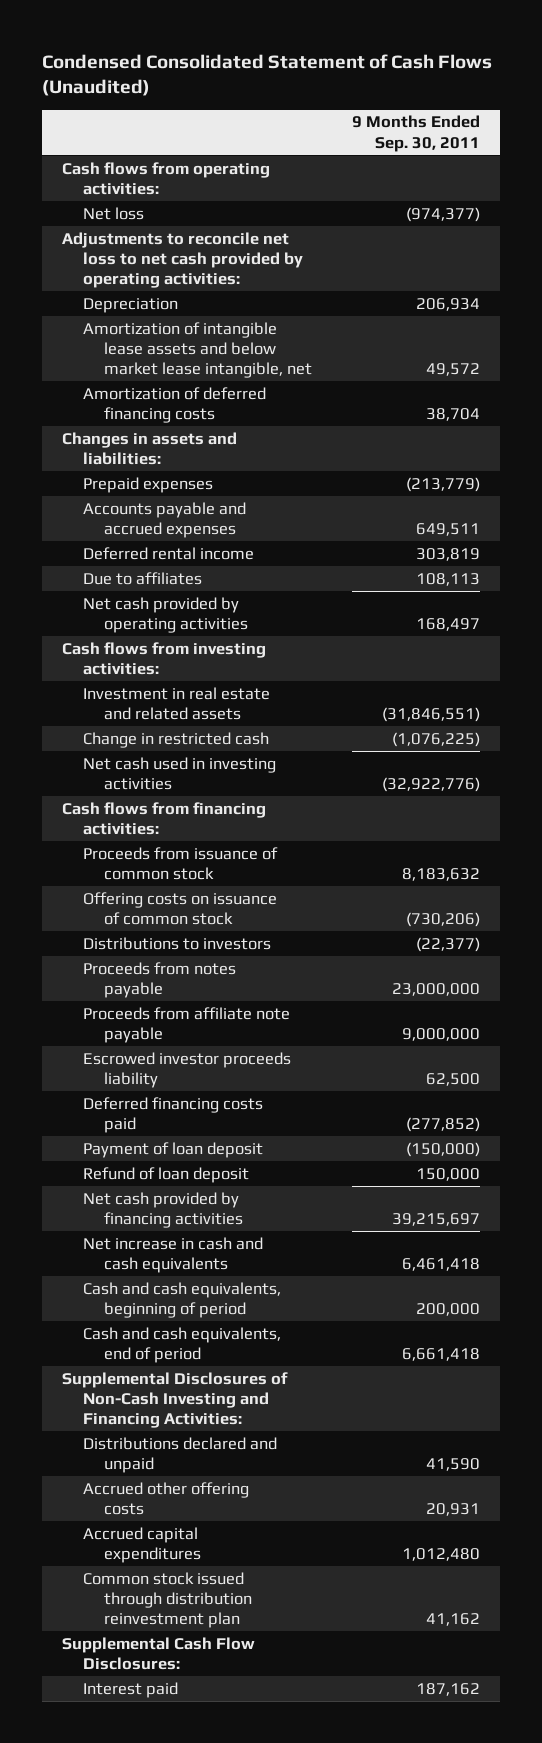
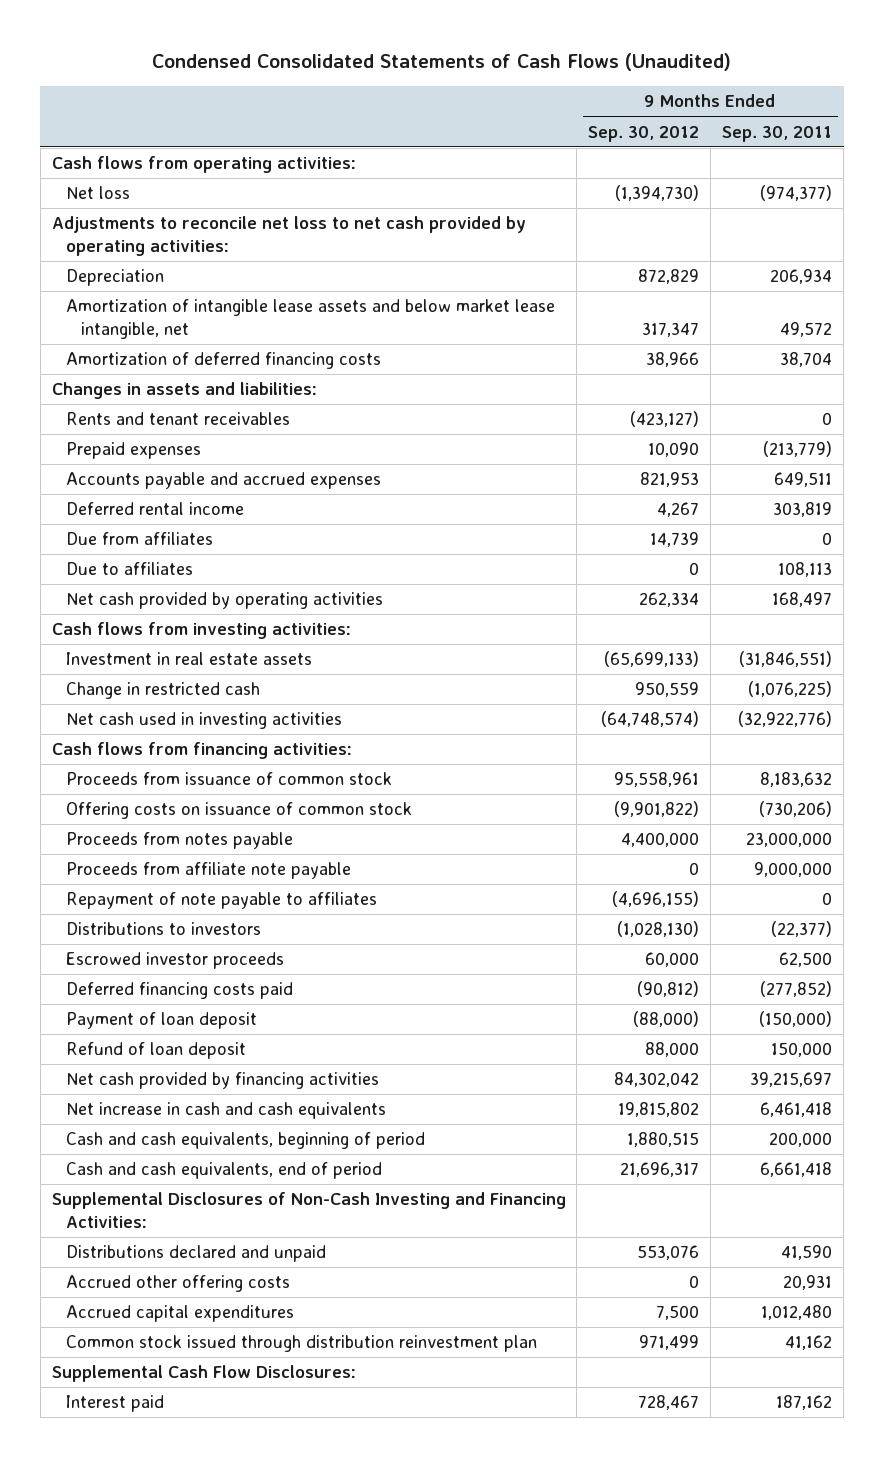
- Condensed Consolidated Statement of Cash Flows (Unaudited)
+ Condensed Consolidated Statements of Cash Flows (Unaudited)
- | 9 Months Ended Sep. 30, 2011
+ | 9 Months Ended Sep. 30, 2012 | 9 Months Ended Sep. 30, 2011
+ Rents and tenant receivables | (423,127) | 0
+ Due from affiliates | 14,739 | 0
- Investment in real estate and related assets | (31,846,551)
+ Investment in real estate assets | (65,699,133) | (31,846,551)
- Escrowed investor proceeds liability | 62,500
+ Repayment of note payable to affiliates | (4,696,155) | 0
moved down: Distributions to investors | (1,028,130) | (22,377)
+ Escrowed investor proceeds | 60,000 | 62,500

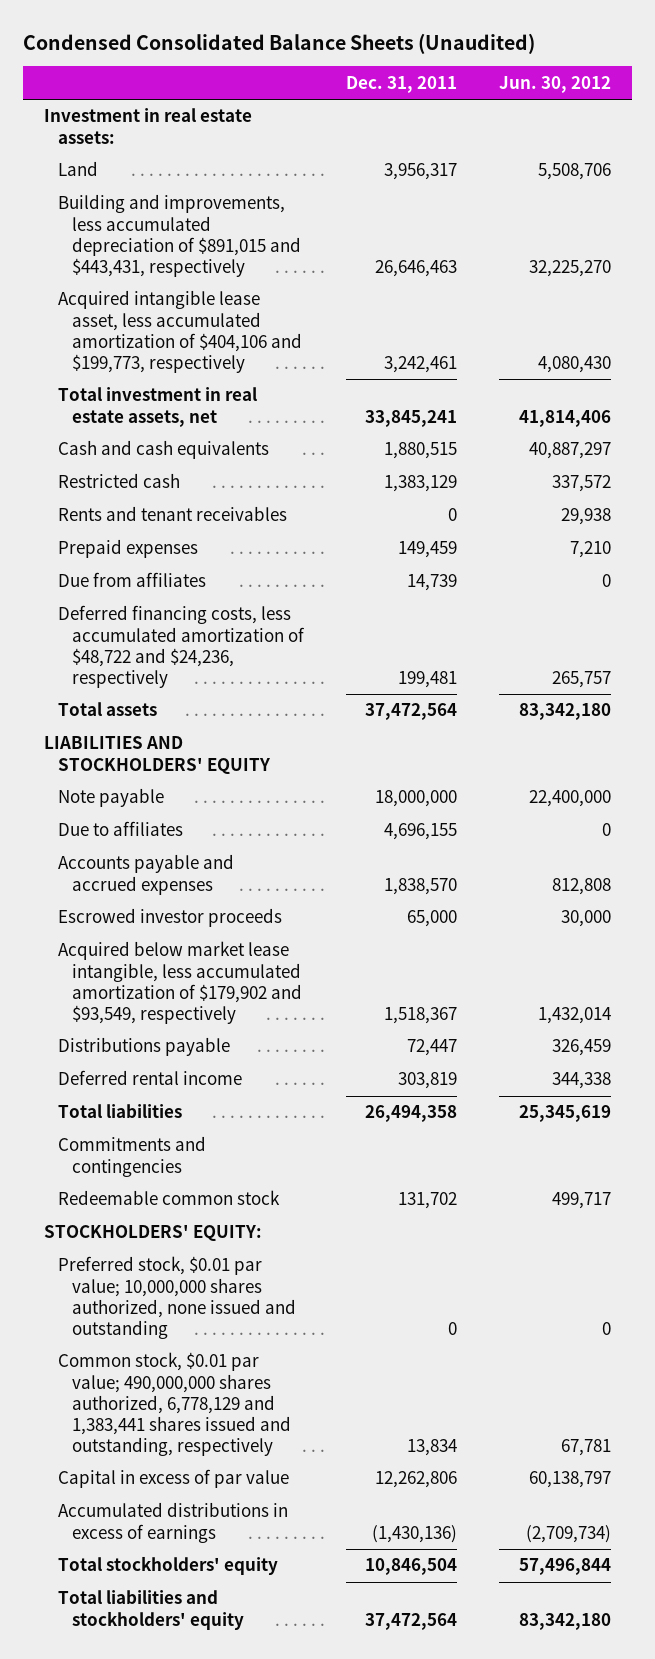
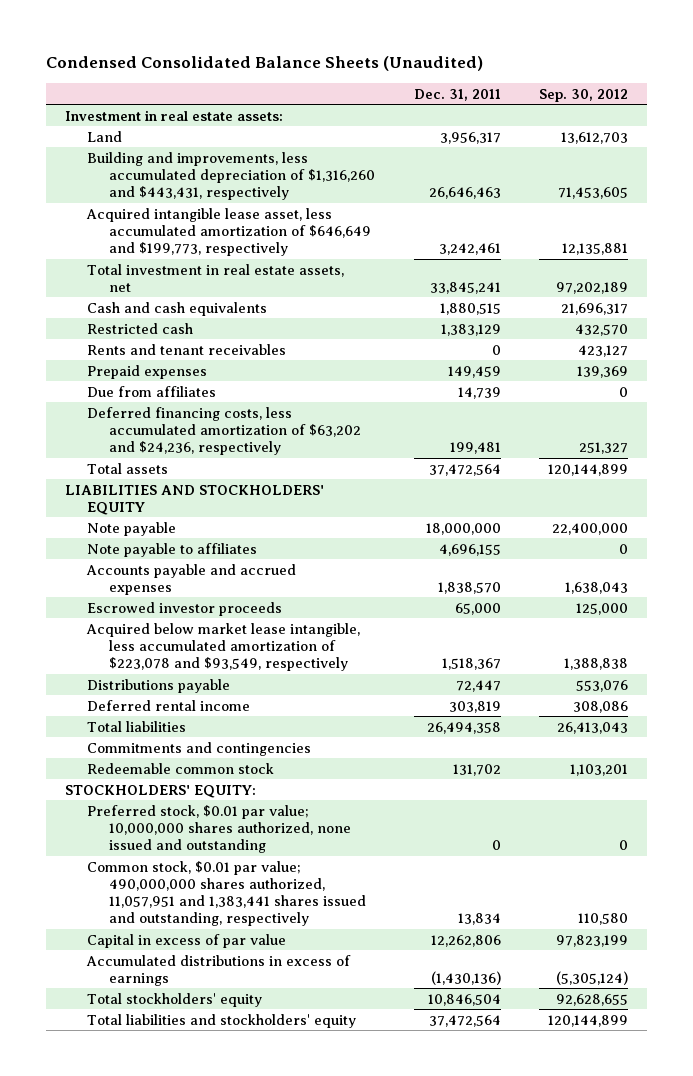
- | Dec. 31, 2011 | Jun. 30, 2012
+ | Dec. 31, 2011 | Sep. 30, 2012
- Building and improvements, less accumulated depreciation of $891,015 and $443,431, respectively | 26,646,463 | 32,225,270
- Acquired intangible lease asset, less accumulated amortization of $404,106 and $199,773, respectively | 3,242,461 | 4,080,430
+ Building and improvements, less accumulated depreciation of $1,316,260 and $443,431, respectively | 26,646,463 | 71,453,605
+ Acquired intangible lease asset, less accumulated amortization of $646,649 and $199,773, respectively | 3,242,461 | 12,135,881
- Deferred financing costs, less accumulated amortization of $48,722 and $24,236, respectively | 199,481 | 265,757
+ Deferred financing costs, less accumulated amortization of $63,202 and $24,236, respectively | 199,481 | 251,327
- Due to affiliates | 4,696,155 | 0
+ Note payable to affiliates | 4,696,155 | 0
- Acquired below market lease intangible, less accumulated amortization of $179,902 and $93,549, respectively | 1,518,367 | 1,432,014
+ Acquired below market lease intangible, less accumulated amortization of $223,078 and $93,549, respectively | 1,518,367 | 1,388,838
- Common stock, $0.01 par value; 490,000,000 shares authorized, 6,778,129 and 1,383,441 shares issued and outstanding, respectively | 13,834 | 67,781
+ Common stock, $0.01 par value; 490,000,000 shares authorized, 11,057,951 and 1,383,441 shares issued and outstanding, respectively | 13,834 | 110,580

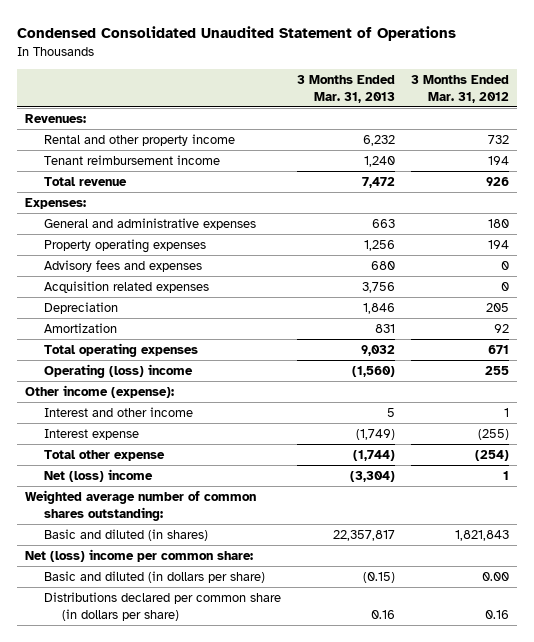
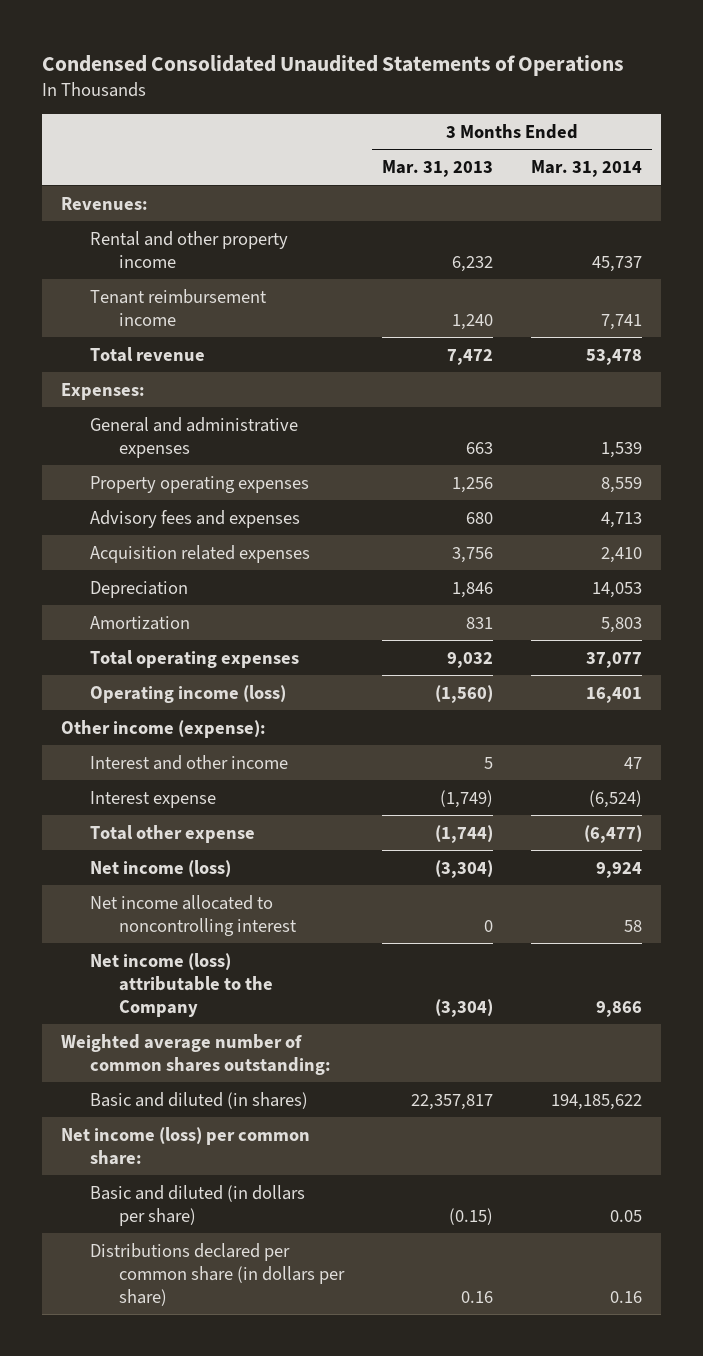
- Condensed Consolidated Unaudited Statement of Operations
+ Condensed Consolidated Unaudited Statements of Operations
- | 3 Months Ended Mar. 31, 2013 | 3 Months Ended Mar. 31, 2012
+ | 3 Months Ended Mar. 31, 2013 | 3 Months Ended Mar. 31, 2014
- Operating (loss) income | (1,560) | 255
+ Operating income (loss) | (1,560) | 16,401
- Net (loss) income | (3,304) | 1
+ Net income (loss) | (3,304) | 9,924
+ Net income allocated to noncontrolling interest | 0 | 58
+ Net income (loss) attributable to the Company | (3,304) | 9,866
- Net (loss) income per common share:
+ Net income (loss) per common share:

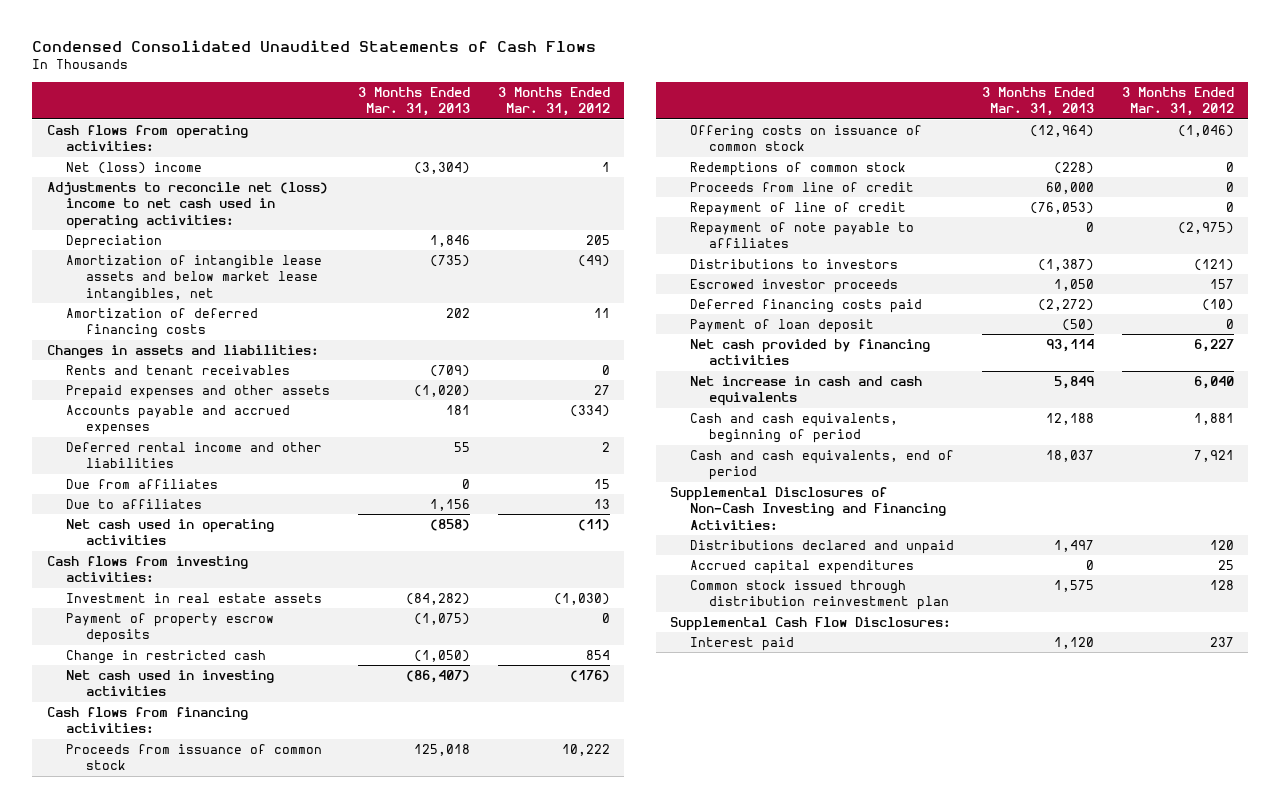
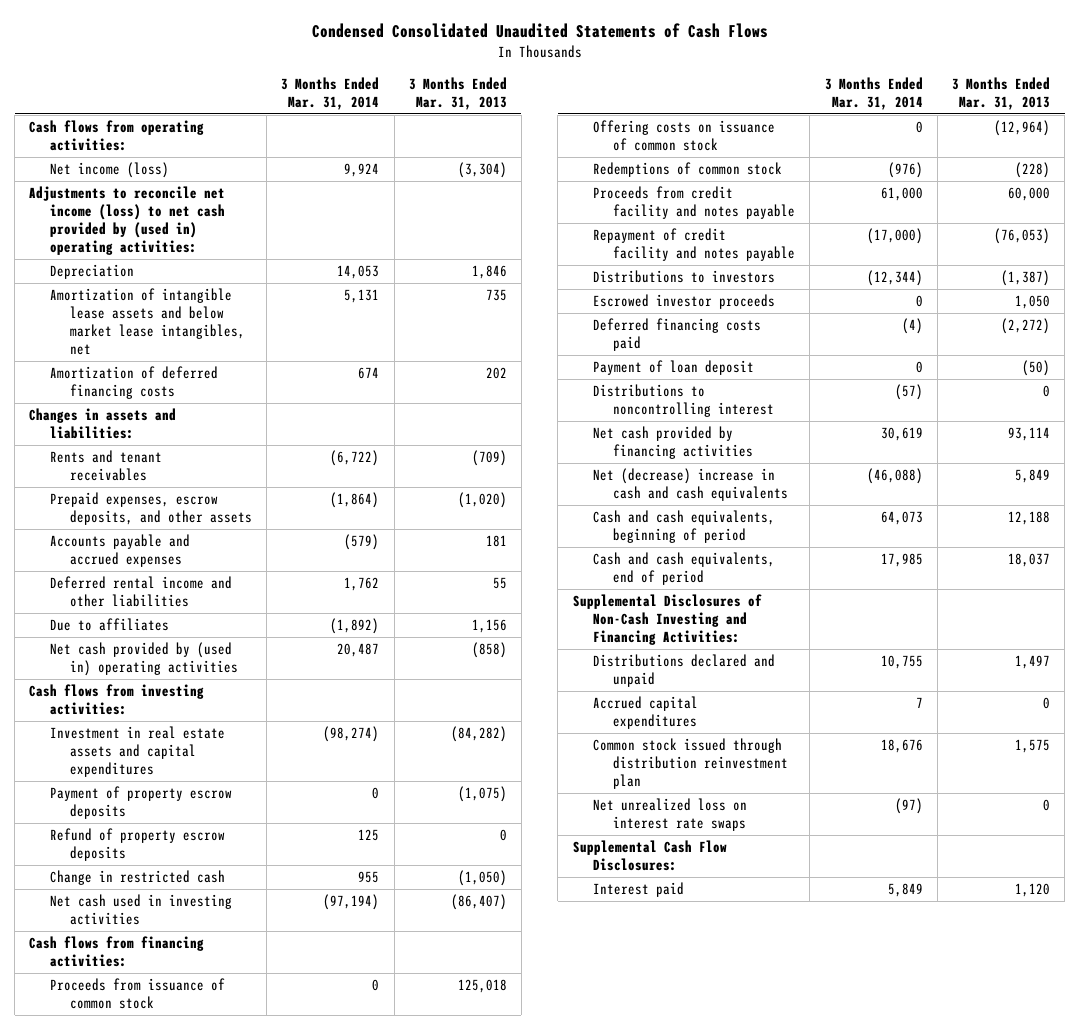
- | 3 Months Ended Mar. 31, 2013 | 3 Months Ended Mar. 31, 2012
+ | 3 Months Ended Mar. 31, 2014 | 3 Months Ended Mar. 31, 2013
- Net (loss) income | (3,304) | 1
- Adjustments to reconcile net (loss) income to net cash used in operating activities:
+ Net income (loss) | 9,924 | (3,304)
+ Adjustments to reconcile net income (loss) to net cash provided by (used in) operating activities:
- Amortization of intangible lease assets and below market lease intangibles, net | (735) | (49)
+ Amortization of intangible lease assets and below market lease intangibles, net | 5,131 | 735
- Prepaid expenses and other assets | (1,020) | 27
+ Prepaid expenses, escrow deposits, and other assets | (1,864) | (1,020)
- Due from affiliates | 0 | 15
- Net cash used in operating activities | (858) | (11)
+ Net cash provided by (used in) operating activities | 20,487 | (858)
- Investment in real estate assets | (84,282) | (1,030)
+ Investment in real estate assets and capital expenditures | (98,274) | (84,282)
+ Refund of property escrow deposits | 125 | 0
- Proceeds from line of credit | 60,000 | 0
- Repayment of line of credit | (76,053) | 0
- Repayment of note payable to affiliates | 0 | (2,975)
+ Proceeds from credit facility and notes payable | 61,000 | 60,000
+ Repayment of credit facility and notes payable | (17,000) | (76,053)
+ Distributions to noncontrolling interest | (57) | 0
- Net increase in cash and cash equivalents | 5,849 | 6,040
+ Net (decrease) increase in cash and cash equivalents | (46,088) | 5,849
+ Net unrealized loss on interest rate swaps | (97) | 0

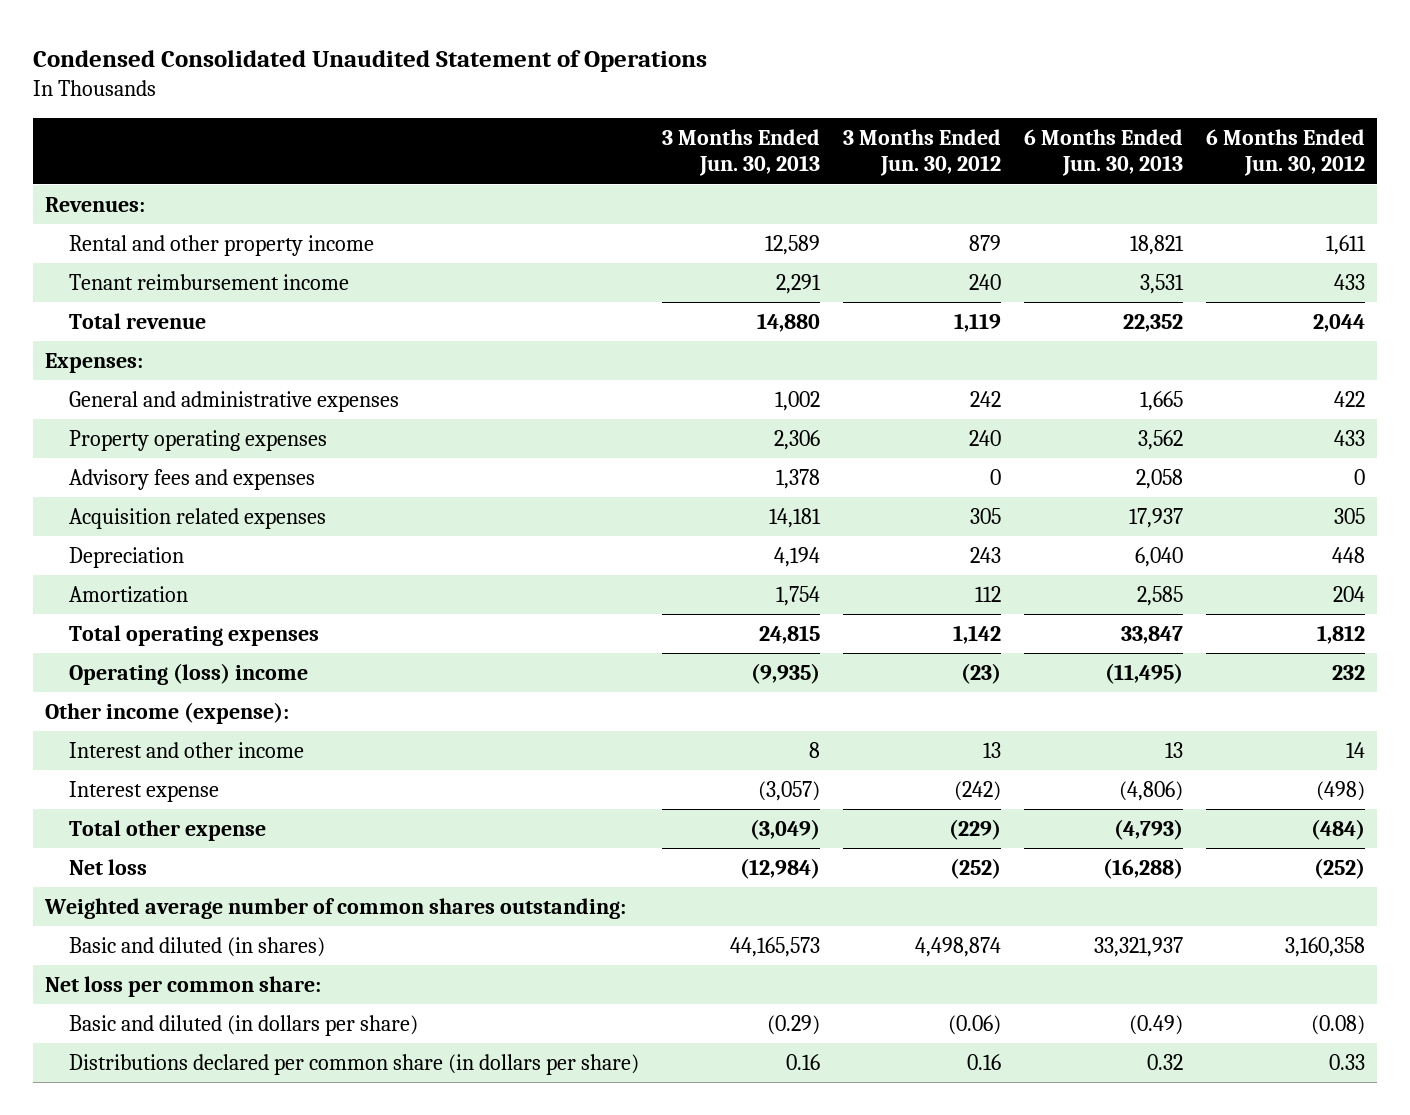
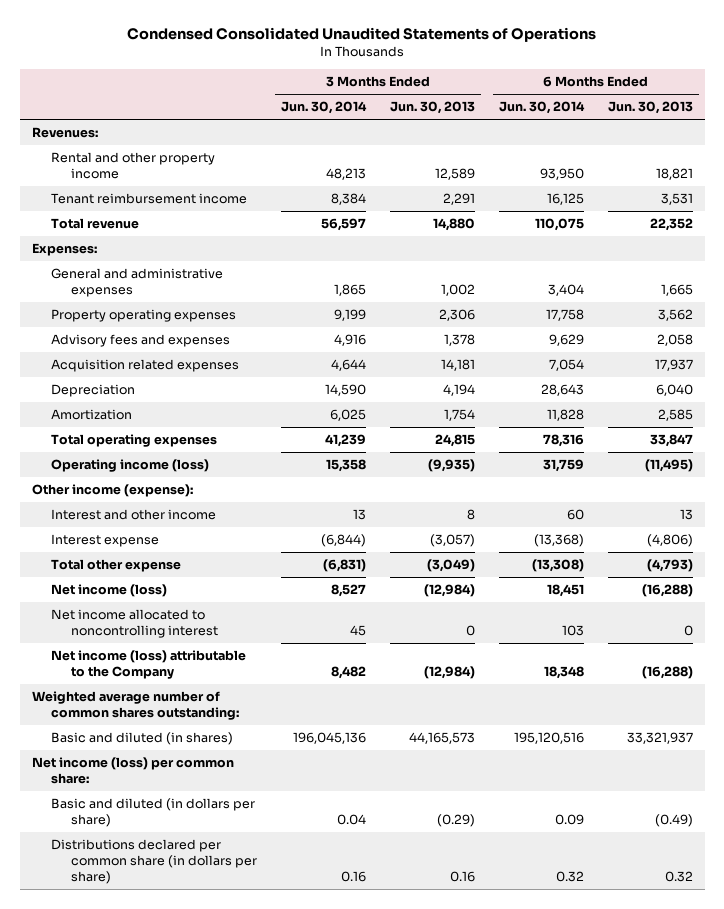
- Condensed Consolidated Unaudited Statement of Operations
+ Condensed Consolidated Unaudited Statements of Operations
- | 3 Months Ended Jun. 30, 2013 | 3 Months Ended Jun. 30, 2012 | 6 Months Ended Jun. 30, 2013 | 6 Months Ended Jun. 30, 2012
+ | 3 Months Ended Jun. 30, 2014 | 3 Months Ended Jun. 30, 2013 | 6 Months Ended Jun. 30, 2014 | 6 Months Ended Jun. 30, 2013
- Operating (loss) income | (9,935) | (23) | (11,495) | 232
+ Operating income (loss) | 15,358 | (9,935) | 31,759 | (11,495)
- Net loss | (12,984) | (252) | (16,288) | (252)
+ Net income (loss) | 8,527 | (12,984) | 18,451 | (16,288)
+ Net income allocated to noncontrolling interest | 45 | 0 | 103 | 0
+ Net income (loss) attributable to the Company | 8,482 | (12,984) | 18,348 | (16,288)
- Net loss per common share:
+ Net income (loss) per common share:

